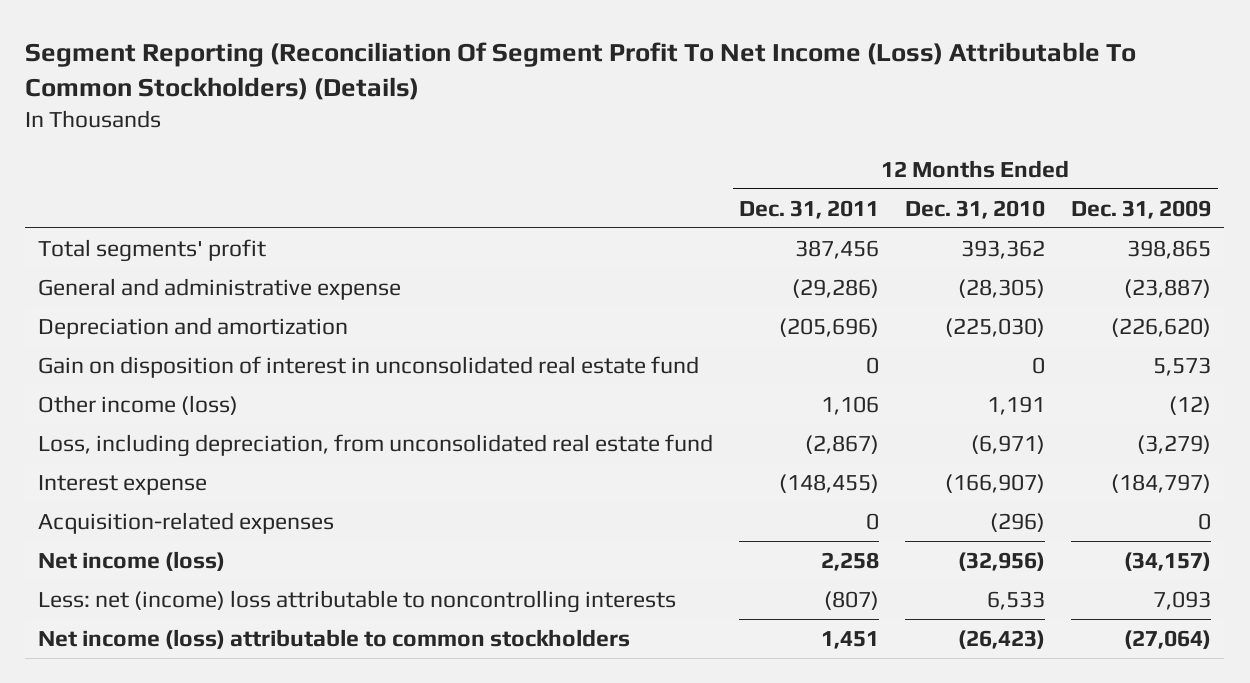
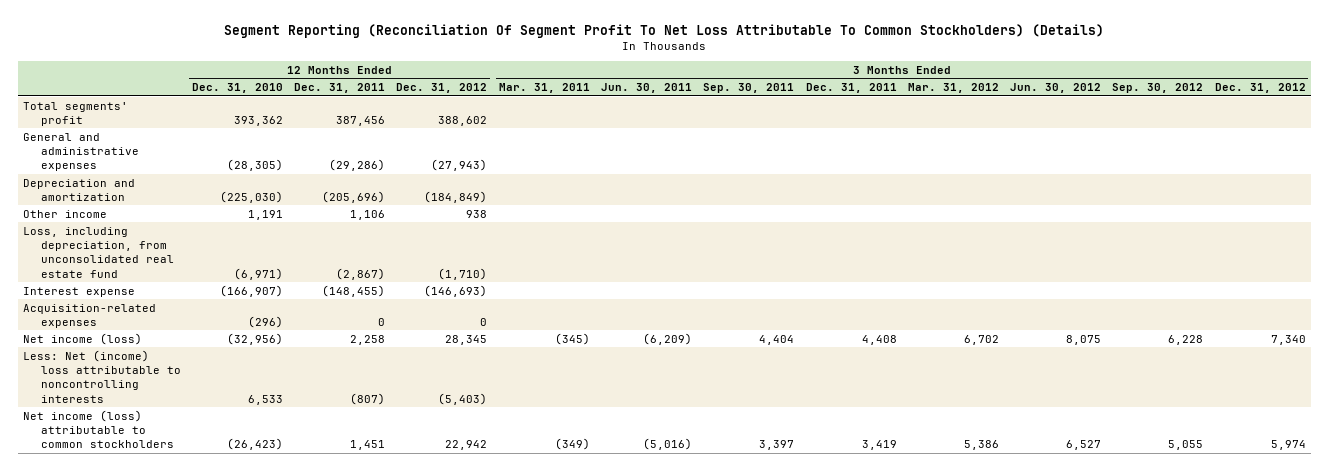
- Segment Reporting (Reconciliation Of Segment Profit To Net Income (Loss) Attributable To Common Stockholders) (Details)
+ Segment Reporting (Reconciliation Of Segment Profit To Net Loss Attributable To Common Stockholders) (Details)
- | 12 Months Ended Dec. 31, 2011 | 12 Months Ended Dec. 31, 2010 | 12 Months Ended Dec. 31, 2009
+ | 12 Months Ended Dec. 31, 2010 | 12 Months Ended Dec. 31, 2011 | 12 Months Ended Dec. 31, 2012 | 3 Months Ended Mar. 31, 2011 | 3 Months Ended Jun. 30, 2011 | 3 Months Ended Sep. 30, 2011 | 3 Months Ended Dec. 31, 2011 | 3 Months Ended Mar. 31, 2012 | 3 Months Ended Jun. 30, 2012 | 3 Months Ended Sep. 30, 2012 | 3 Months Ended Dec. 31, 2012
- General and administrative expense | (29,286) | (28,305) | (23,887)
+ General and administrative expenses | (28,305) | (29,286) | (27,943) | | | | | | | |
- Gain on disposition of interest in unconsolidated real estate fund | 0 | 0 | 5,573
- Other income (loss) | 1,106 | 1,191 | (12)
+ Other income | 1,191 | 1,106 | 938 | | | | | | | |
- Less: net (income) loss attributable to noncontrolling interests | (807) | 6,533 | 7,093
+ Less: Net (income) loss attributable to noncontrolling interests | 6,533 | (807) | (5,403) | | | | | | | |

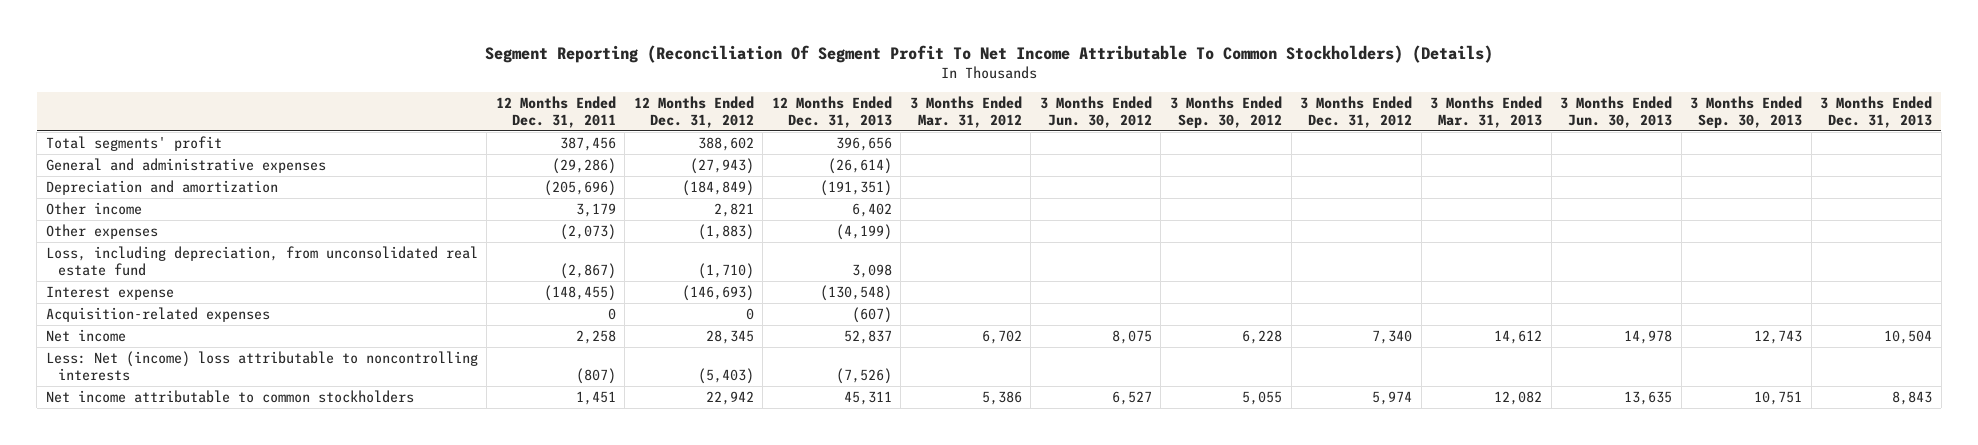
- Segment Reporting (Reconciliation Of Segment Profit To Net Loss Attributable To Common Stockholders) (Details)
+ Segment Reporting (Reconciliation Of Segment Profit To Net Income Attributable To Common Stockholders) (Details)
- | 12 Months Ended Dec. 31, 2010 | 12 Months Ended Dec. 31, 2011 | 12 Months Ended Dec. 31, 2012 | 3 Months Ended Mar. 31, 2011 | 3 Months Ended Jun. 30, 2011 | 3 Months Ended Sep. 30, 2011 | 3 Months Ended Dec. 31, 2011 | 3 Months Ended Mar. 31, 2012 | 3 Months Ended Jun. 30, 2012 | 3 Months Ended Sep. 30, 2012 | 3 Months Ended Dec. 31, 2012
+ | 12 Months Ended Dec. 31, 2011 | 12 Months Ended Dec. 31, 2012 | 12 Months Ended Dec. 31, 2013 | 3 Months Ended Mar. 31, 2012 | 3 Months Ended Jun. 30, 2012 | 3 Months Ended Sep. 30, 2012 | 3 Months Ended Dec. 31, 2012 | 3 Months Ended Mar. 31, 2013 | 3 Months Ended Jun. 30, 2013 | 3 Months Ended Sep. 30, 2013 | 3 Months Ended Dec. 31, 2013
- Other income | 1,191 | 1,106 | 938 | | | | | | | |
+ Other income | 3,179 | 2,821 | 6,402 | | | | | | | |
+ Other expenses | (2,073) | (1,883) | (4,199) | | | | | | | |
- Net income (loss) | (32,956) | 2,258 | 28,345 | (345) | (6,209) | 4,404 | 4,408 | 6,702 | 8,075 | 6,228 | 7,340
+ Net income | 2,258 | 28,345 | 52,837 | 6,702 | 8,075 | 6,228 | 7,340 | 14,612 | 14,978 | 12,743 | 10,504
- Net income (loss) attributable to common stockholders | (26,423) | 1,451 | 22,942 | (349) | (5,016) | 3,397 | 3,419 | 5,386 | 6,527 | 5,055 | 5,974
+ Net income attributable to common stockholders | 1,451 | 22,942 | 45,311 | 5,386 | 6,527 | 5,055 | 5,974 | 12,082 | 13,635 | 10,751 | 8,843

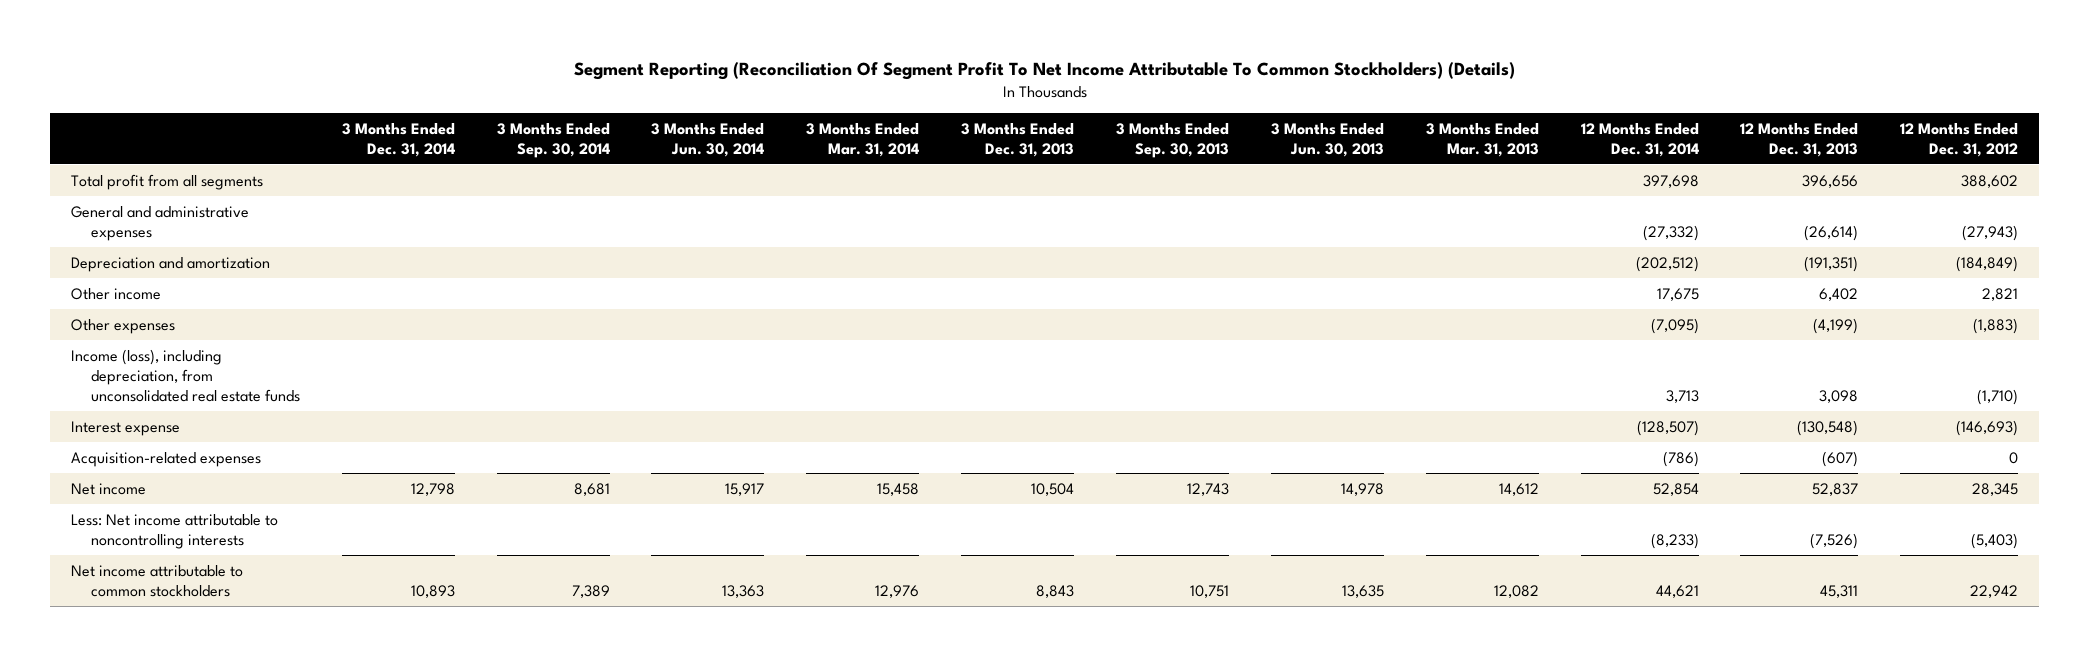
- | 12 Months Ended Dec. 31, 2011 | 12 Months Ended Dec. 31, 2012 | 12 Months Ended Dec. 31, 2013 | 3 Months Ended Mar. 31, 2012 | 3 Months Ended Jun. 30, 2012 | 3 Months Ended Sep. 30, 2012 | 3 Months Ended Dec. 31, 2012 | 3 Months Ended Mar. 31, 2013 | 3 Months Ended Jun. 30, 2013 | 3 Months Ended Sep. 30, 2013 | 3 Months Ended Dec. 31, 2013
+ | 3 Months Ended Dec. 31, 2014 | 3 Months Ended Sep. 30, 2014 | 3 Months Ended Jun. 30, 2014 | 3 Months Ended Mar. 31, 2014 | 3 Months Ended Dec. 31, 2013 | 3 Months Ended Sep. 30, 2013 | 3 Months Ended Jun. 30, 2013 | 3 Months Ended Mar. 31, 2013 | 12 Months Ended Dec. 31, 2014 | 12 Months Ended Dec. 31, 2013 | 12 Months Ended Dec. 31, 2012
- Total segments' profit | 387,456 | 388,602 | 396,656 | | | | | | | |
+ Total profit from all segments | | | | | | | | | 397,698 | 396,656 | 388,602
- Loss, including depreciation, from unconsolidated real estate fund | (2,867) | (1,710) | 3,098 | | | | | | | |
+ Income (loss), including depreciation, from unconsolidated real estate funds | | | | | | | | | 3,713 | 3,098 | (1,710)
- Less: Net (income) loss attributable to noncontrolling interests | (807) | (5,403) | (7,526) | | | | | | | |
+ Less: Net income attributable to noncontrolling interests | | | | | | | | | (8,233) | (7,526) | (5,403)

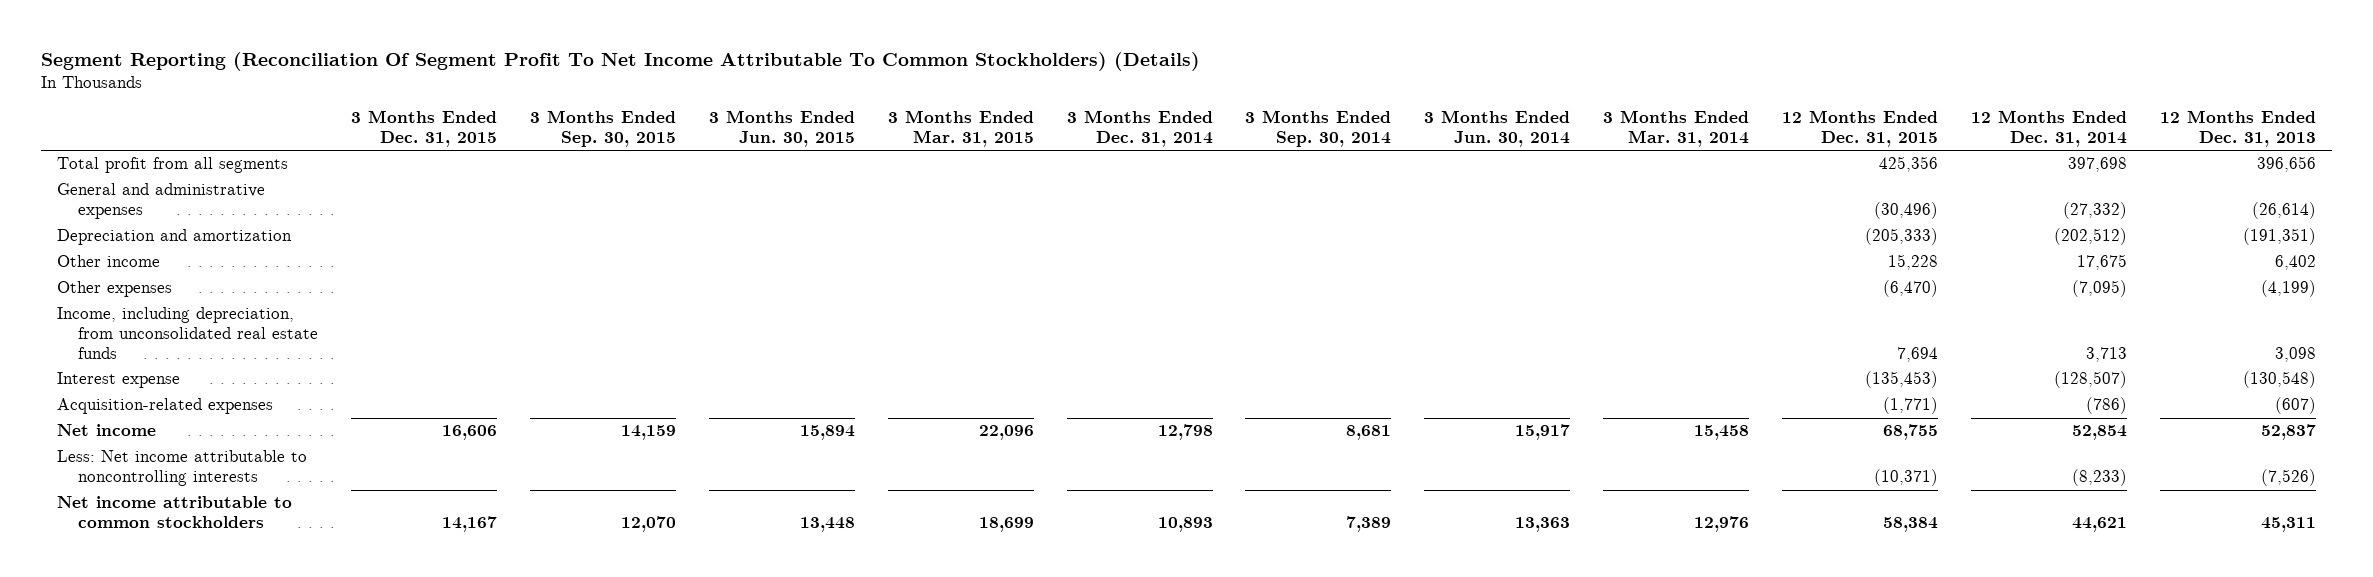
- | 3 Months Ended Dec. 31, 2014 | 3 Months Ended Sep. 30, 2014 | 3 Months Ended Jun. 30, 2014 | 3 Months Ended Mar. 31, 2014 | 3 Months Ended Dec. 31, 2013 | 3 Months Ended Sep. 30, 2013 | 3 Months Ended Jun. 30, 2013 | 3 Months Ended Mar. 31, 2013 | 12 Months Ended Dec. 31, 2014 | 12 Months Ended Dec. 31, 2013 | 12 Months Ended Dec. 31, 2012
+ | 3 Months Ended Dec. 31, 2015 | 3 Months Ended Sep. 30, 2015 | 3 Months Ended Jun. 30, 2015 | 3 Months Ended Mar. 31, 2015 | 3 Months Ended Dec. 31, 2014 | 3 Months Ended Sep. 30, 2014 | 3 Months Ended Jun. 30, 2014 | 3 Months Ended Mar. 31, 2014 | 12 Months Ended Dec. 31, 2015 | 12 Months Ended Dec. 31, 2014 | 12 Months Ended Dec. 31, 2013
- Income (loss), including depreciation, from unconsolidated real estate funds | | | | | | | | | 3,713 | 3,098 | (1,710)
+ Income, including depreciation, from unconsolidated real estate funds | | | | | | | | | 7,694 | 3,713 | 3,098

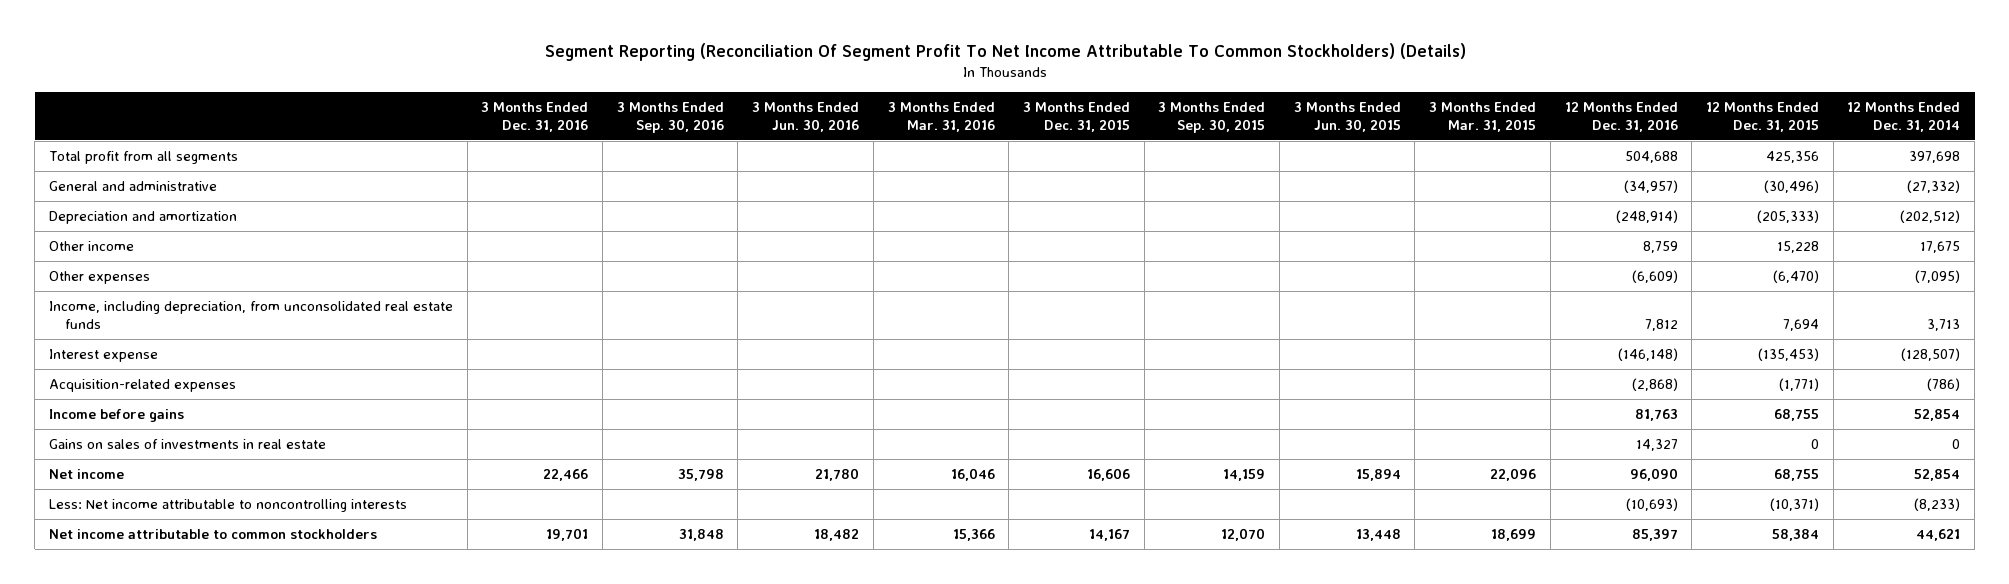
- | 3 Months Ended Dec. 31, 2015 | 3 Months Ended Sep. 30, 2015 | 3 Months Ended Jun. 30, 2015 | 3 Months Ended Mar. 31, 2015 | 3 Months Ended Dec. 31, 2014 | 3 Months Ended Sep. 30, 2014 | 3 Months Ended Jun. 30, 2014 | 3 Months Ended Mar. 31, 2014 | 12 Months Ended Dec. 31, 2015 | 12 Months Ended Dec. 31, 2014 | 12 Months Ended Dec. 31, 2013
+ | 3 Months Ended Dec. 31, 2016 | 3 Months Ended Sep. 30, 2016 | 3 Months Ended Jun. 30, 2016 | 3 Months Ended Mar. 31, 2016 | 3 Months Ended Dec. 31, 2015 | 3 Months Ended Sep. 30, 2015 | 3 Months Ended Jun. 30, 2015 | 3 Months Ended Mar. 31, 2015 | 12 Months Ended Dec. 31, 2016 | 12 Months Ended Dec. 31, 2015 | 12 Months Ended Dec. 31, 2014
- General and administrative expenses | | | | | | | | | (30,496) | (27,332) | (26,614)
+ General and administrative | | | | | | | | | (34,957) | (30,496) | (27,332)
+ Income before gains | | | | | | | | | 81,763 | 68,755 | 52,854
+ Gains on sales of investments in real estate | | | | | | | | | 14,327 | 0 | 0

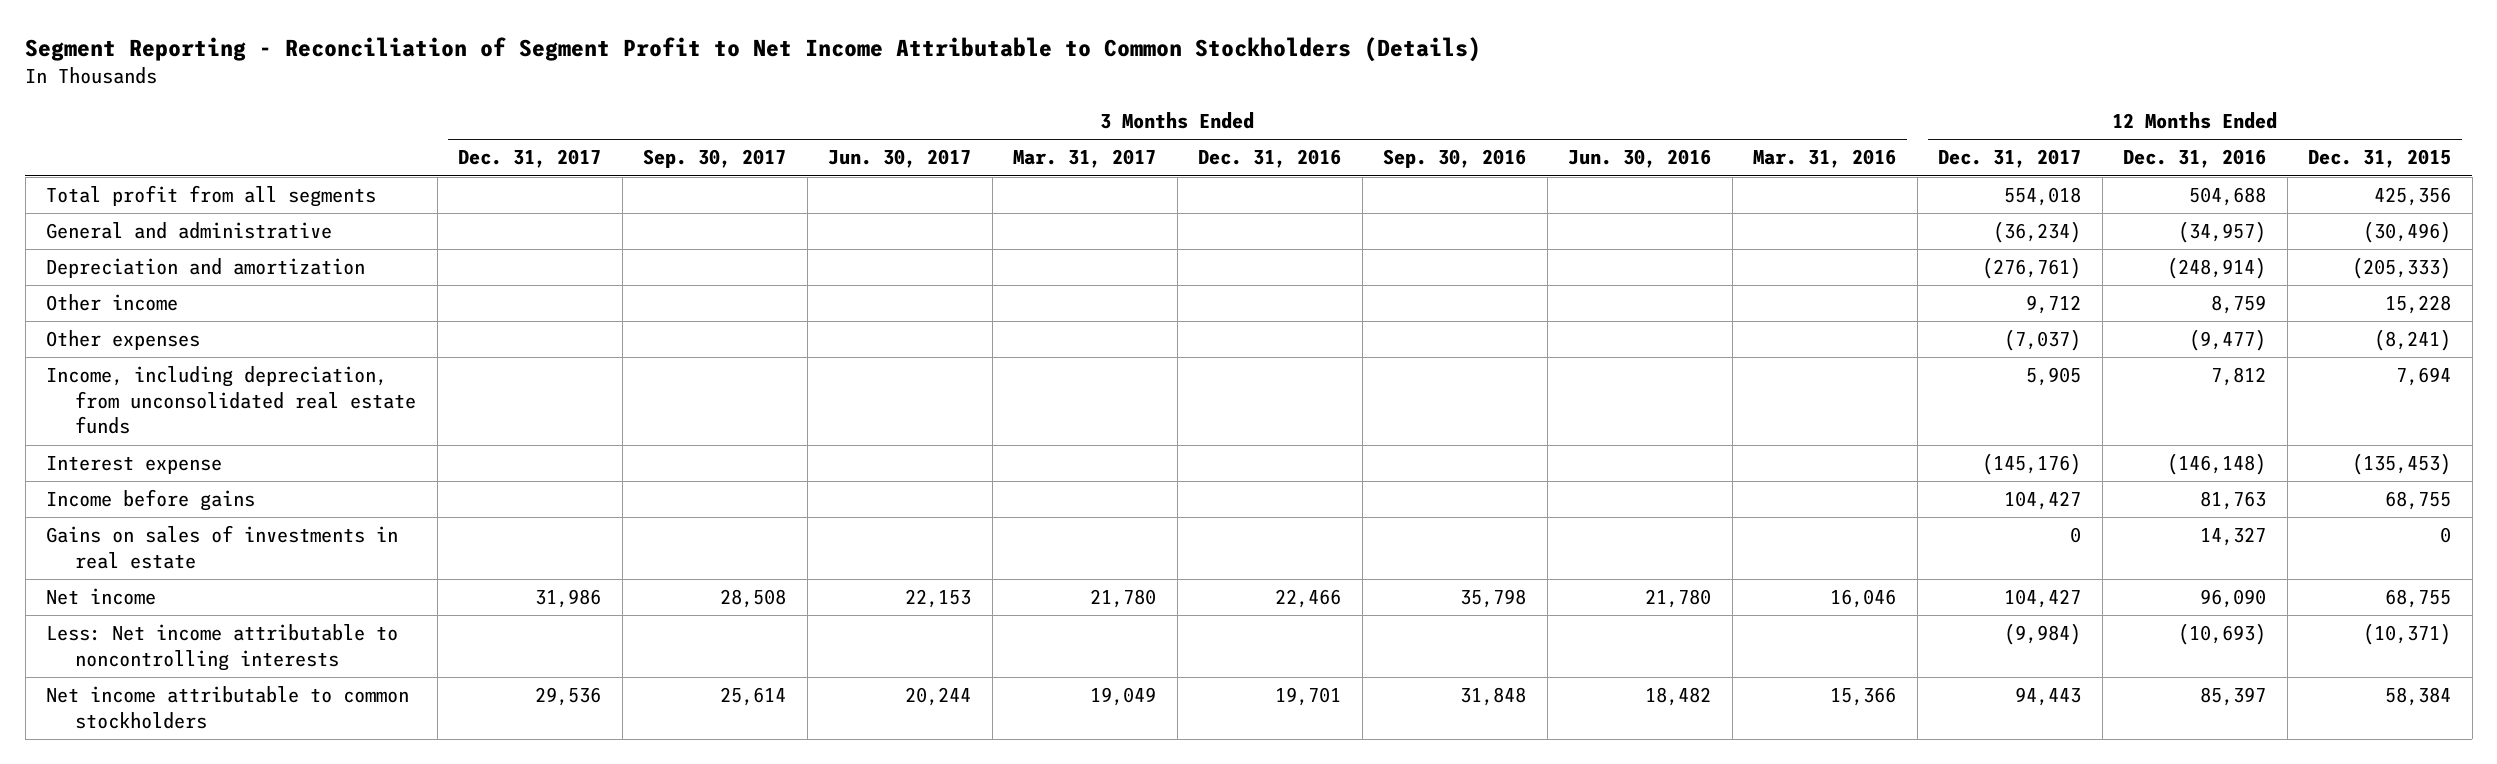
- Segment Reporting (Reconciliation Of Segment Profit To Net Income Attributable To Common Stockholders) (Details)
+ Segment Reporting - Reconciliation of Segment Profit to Net Income Attributable to Common Stockholders (Details)
- | 3 Months Ended Dec. 31, 2016 | 3 Months Ended Sep. 30, 2016 | 3 Months Ended Jun. 30, 2016 | 3 Months Ended Mar. 31, 2016 | 3 Months Ended Dec. 31, 2015 | 3 Months Ended Sep. 30, 2015 | 3 Months Ended Jun. 30, 2015 | 3 Months Ended Mar. 31, 2015 | 12 Months Ended Dec. 31, 2016 | 12 Months Ended Dec. 31, 2015 | 12 Months Ended Dec. 31, 2014
+ | 3 Months Ended Dec. 31, 2017 | 3 Months Ended Sep. 30, 2017 | 3 Months Ended Jun. 30, 2017 | 3 Months Ended Mar. 31, 2017 | 3 Months Ended Dec. 31, 2016 | 3 Months Ended Sep. 30, 2016 | 3 Months Ended Jun. 30, 2016 | 3 Months Ended Mar. 31, 2016 | 12 Months Ended Dec. 31, 2017 | 12 Months Ended Dec. 31, 2016 | 12 Months Ended Dec. 31, 2015
- Other expenses | | | | | | | | | (6,609) | (6,470) | (7,095)
+ Other expenses | | | | | | | | | (7,037) | (9,477) | (8,241)
- Acquisition-related expenses | | | | | | | | | (2,868) | (1,771) | (786)

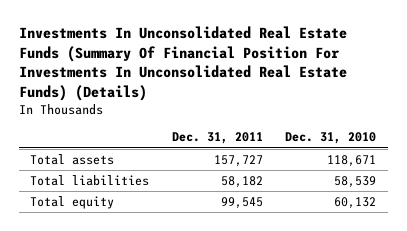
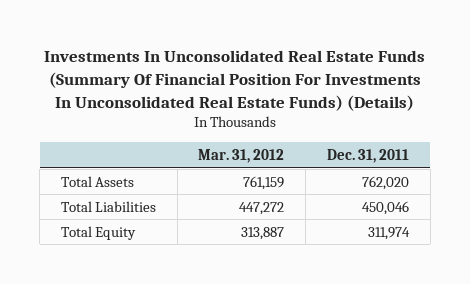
- | Dec. 31, 2011 | Dec. 31, 2010
+ | Mar. 31, 2012 | Dec. 31, 2011
- Total assets | 157,727 | 118,671
- Total liabilities | 58,182 | 58,539
- Total equity | 99,545 | 60,132
+ Total Assets | 761,159 | 762,020
+ Total Liabilities | 447,272 | 450,046
+ Total Equity | 313,887 | 311,974

